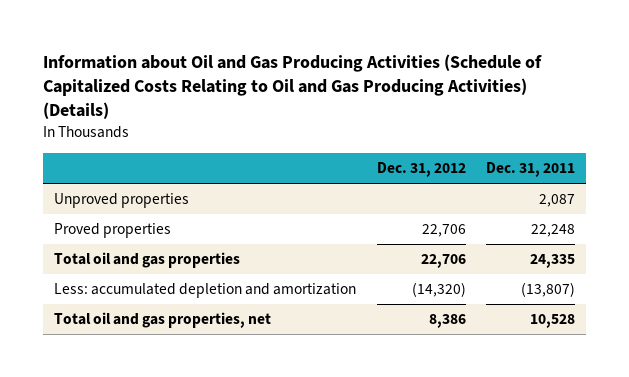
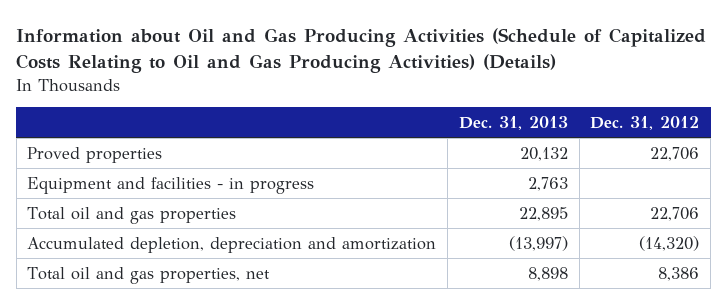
- | Dec. 31, 2012 | Dec. 31, 2011
+ | Dec. 31, 2013 | Dec. 31, 2012
- Unproved properties | | 2,087
+ Equipment and facilities - in progress | 2,763 |
- Less: accumulated depletion and amortization | (14,320) | (13,807)
+ Accumulated depletion, depreciation and amortization | (13,997) | (14,320)

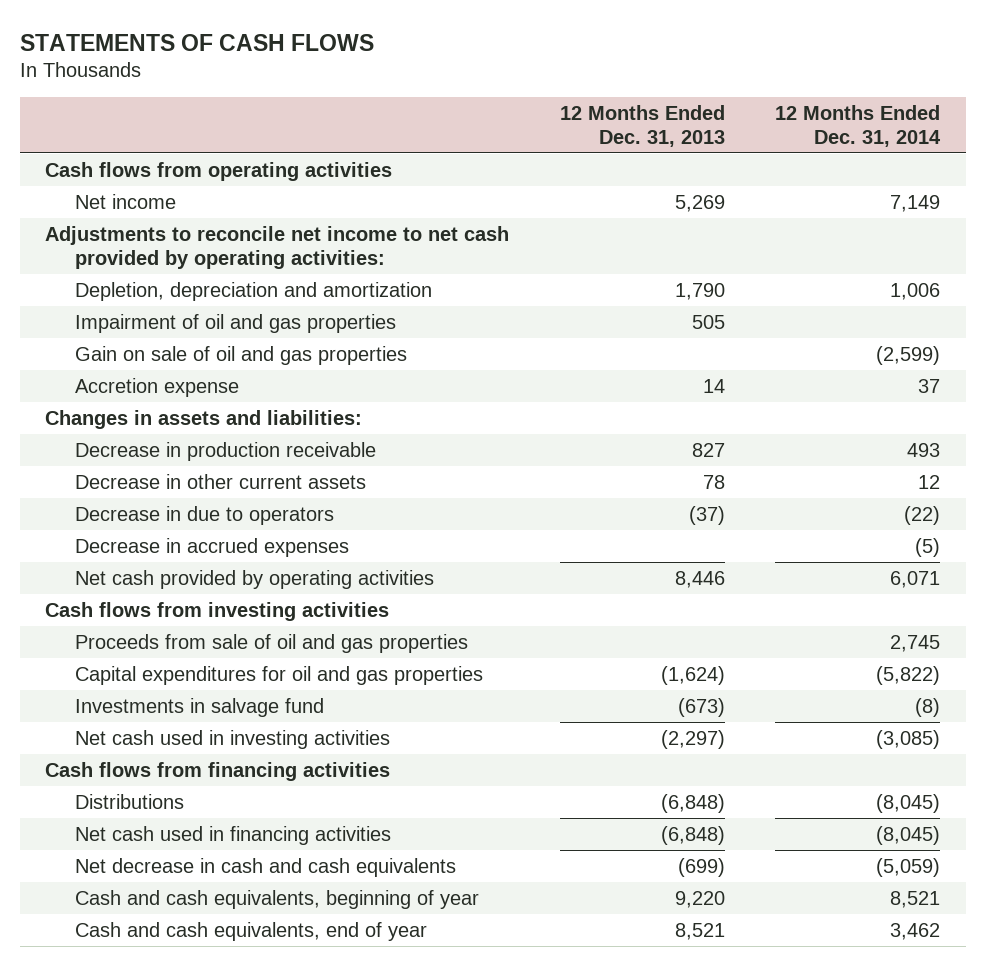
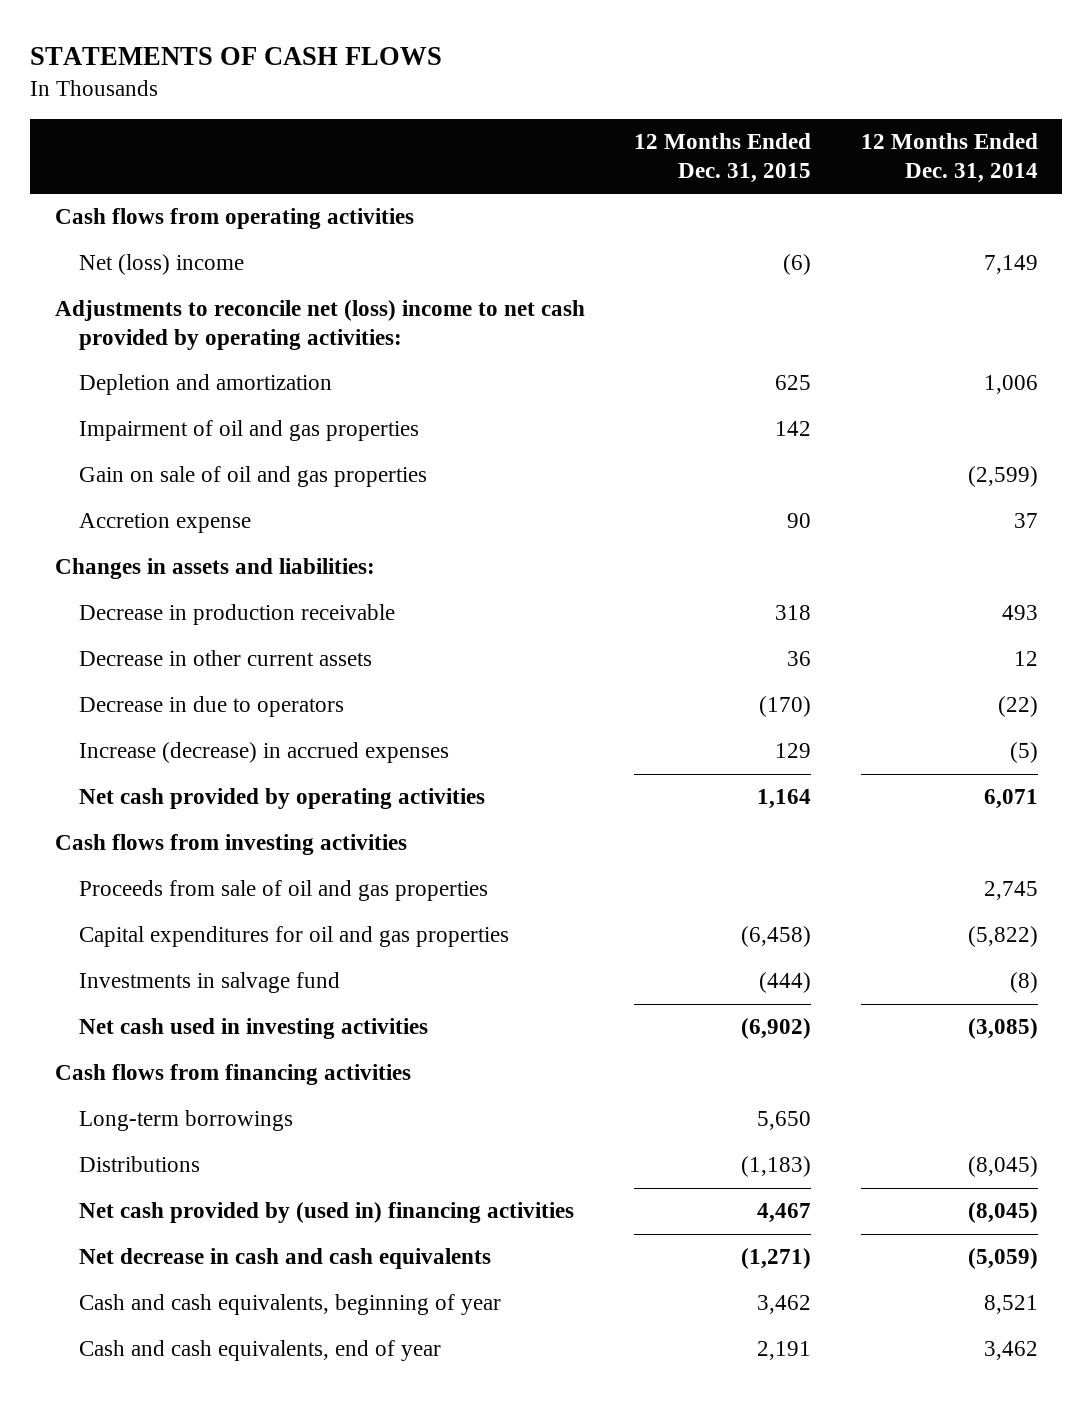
- | 12 Months Ended Dec. 31, 2013 | 12 Months Ended Dec. 31, 2014
+ | 12 Months Ended Dec. 31, 2015 | 12 Months Ended Dec. 31, 2014
- Net income | 5,269 | 7,149
- Adjustments to reconcile net income to net cash provided by operating activities:
- Depletion, depreciation and amortization | 1,790 | 1,006
+ Net (loss) income | (6) | 7,149
+ Adjustments to reconcile net (loss) income to net cash provided by operating activities:
+ Depletion and amortization | 625 | 1,006
- Decrease in accrued expenses | | (5)
+ Increase (decrease) in accrued expenses | 129 | (5)
+ Long-term borrowings | 5,650 |
- Net cash used in financing activities | (6,848) | (8,045)
+ Net cash provided by (used in) financing activities | 4,467 | (8,045)

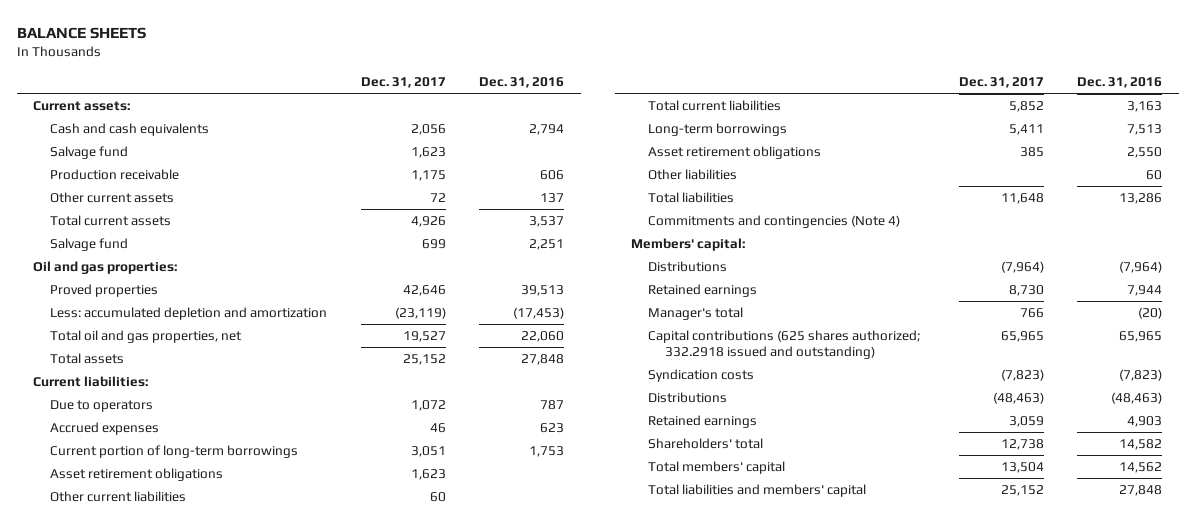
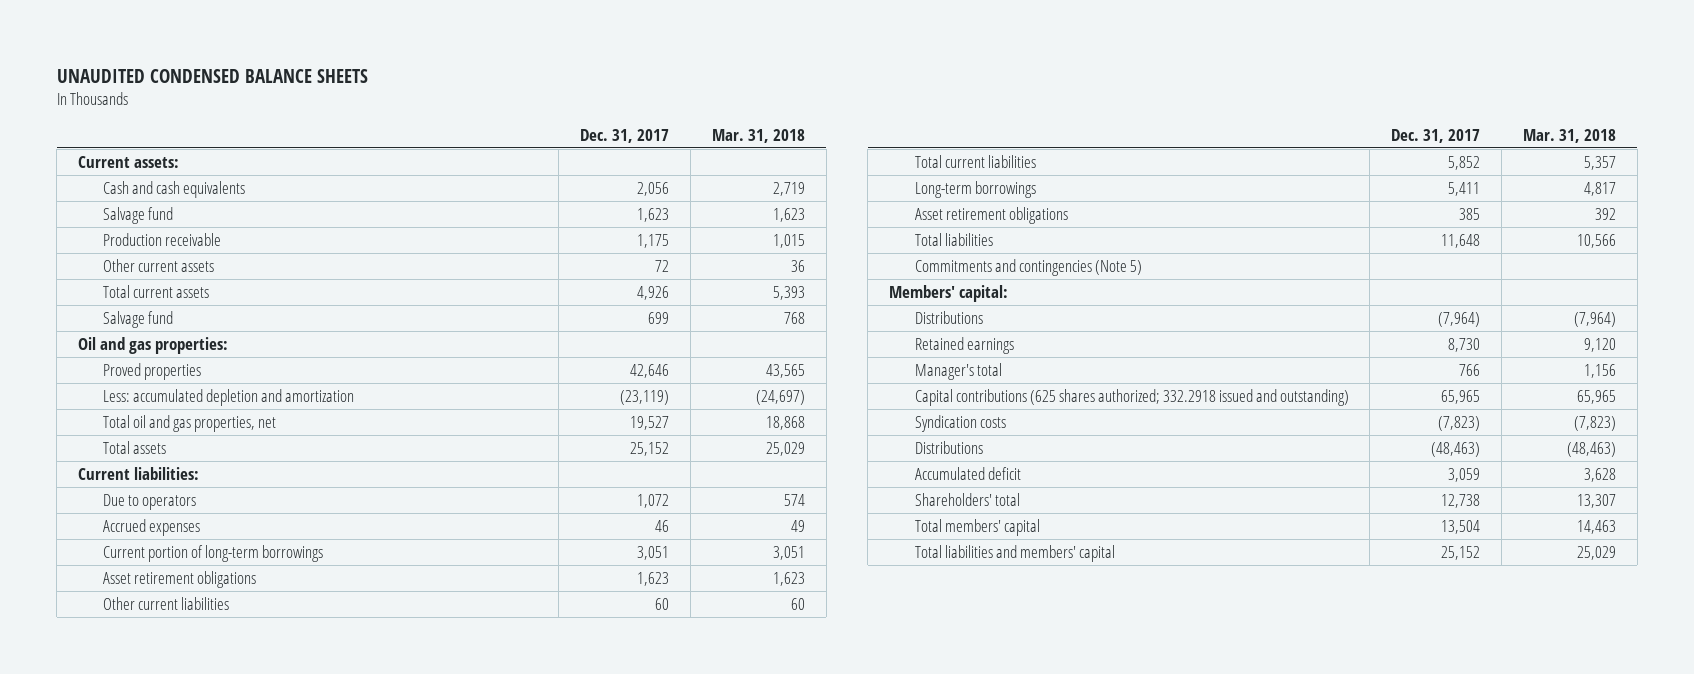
- BALANCE SHEETS
+ UNAUDITED CONDENSED BALANCE SHEETS
- | Dec. 31, 2017 | Dec. 31, 2016
+ | Dec. 31, 2017 | Mar. 31, 2018
- Other liabilities | | 60
- Commitments and contingencies (Note 4)
+ Commitments and contingencies (Note 5)
- Retained earnings | 3,059 | 4,903
+ Accumulated deficit | 3,059 | 3,628

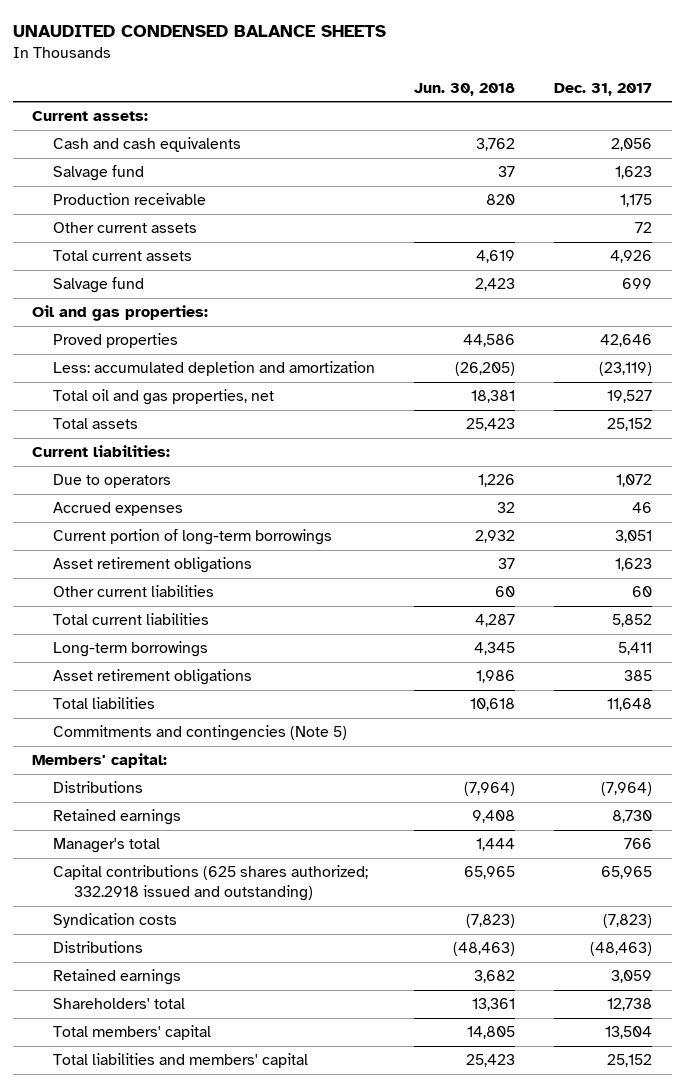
- | Dec. 31, 2017 | Mar. 31, 2018
+ | Jun. 30, 2018 | Dec. 31, 2017
- Accumulated deficit | 3,059 | 3,628
+ Retained earnings | 3,682 | 3,059

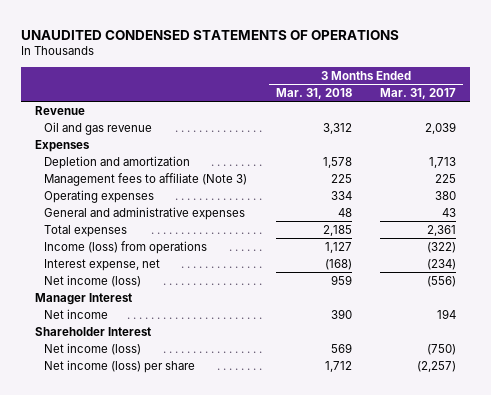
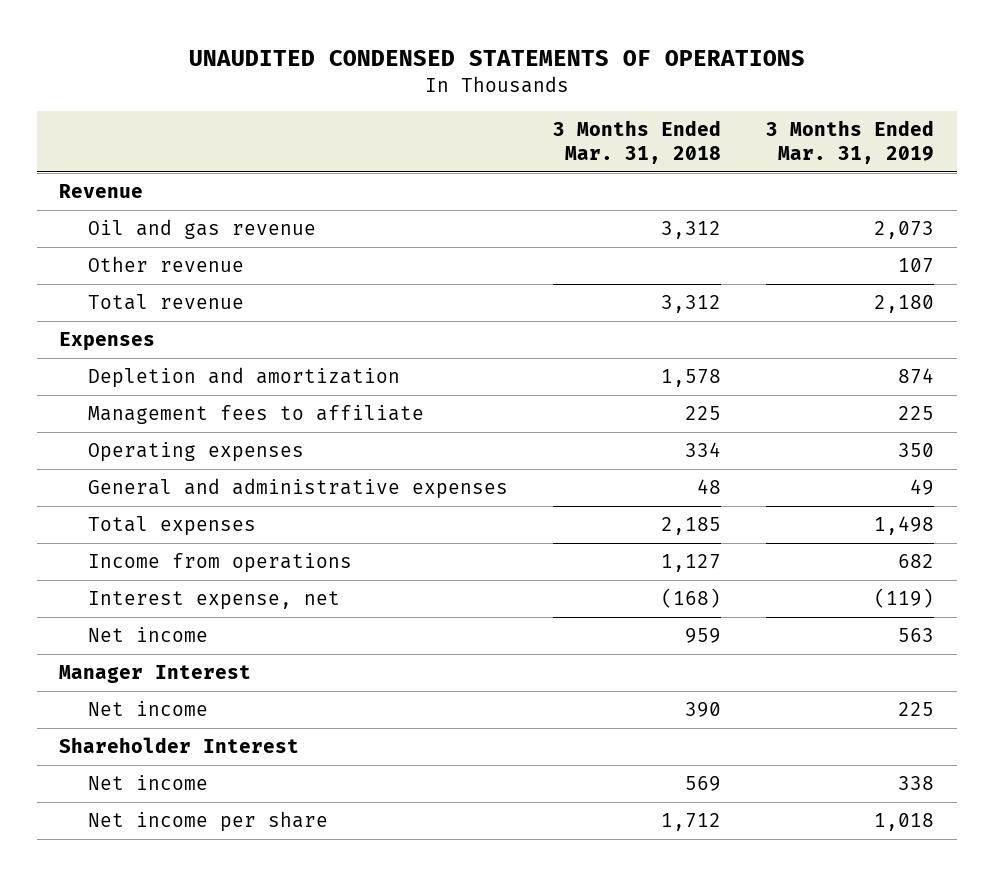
- | 3 Months Ended Mar. 31, 2018 | 3 Months Ended Mar. 31, 2017
+ | 3 Months Ended Mar. 31, 2018 | 3 Months Ended Mar. 31, 2019
+ Other revenue | | 107
+ Total revenue | 3,312 | 2,180
- Management fees to affiliate (Note 3) | 225 | 225
+ Management fees to affiliate | 225 | 225
- Income (loss) from operations | 1,127 | (322)
+ Income from operations | 1,127 | 682
- Net income (loss) | 959 | (556)
+ Net income | 959 | 563
- Net income (loss) | 569 | (750)
- Net income (loss) per share | 1,712 | (2,257)
+ Net income | 569 | 338
+ Net income per share | 1,712 | 1,018

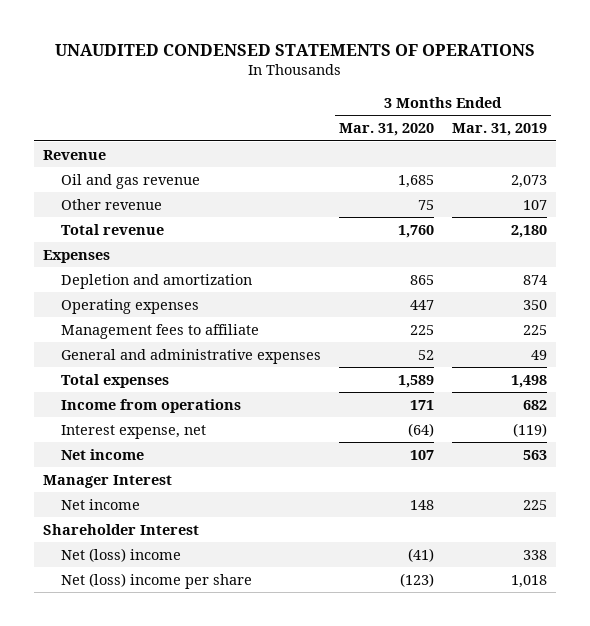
- | 3 Months Ended Mar. 31, 2018 | 3 Months Ended Mar. 31, 2019
+ | 3 Months Ended Mar. 31, 2020 | 3 Months Ended Mar. 31, 2019
moved down: Management fees to affiliate | 225 | 225
- Net income | 569 | 338
- Net income per share | 1,712 | 1,018
+ Net (loss) income | (41) | 338
+ Net (loss) income per share | (123) | 1,018

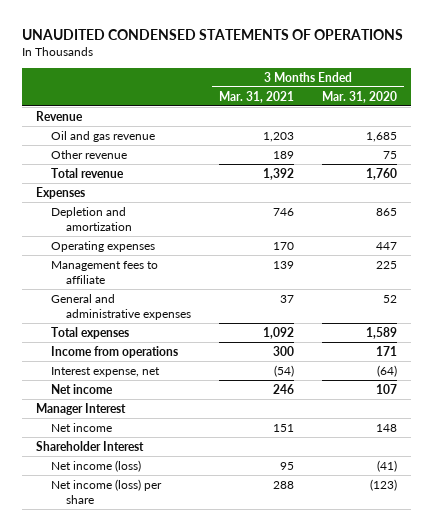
- | 3 Months Ended Mar. 31, 2020 | 3 Months Ended Mar. 31, 2019
+ | 3 Months Ended Mar. 31, 2021 | 3 Months Ended Mar. 31, 2020
- Net (loss) income | (41) | 338
- Net (loss) income per share | (123) | 1,018
+ Net income (loss) | 95 | (41)
+ Net income (loss) per share | 288 | (123)

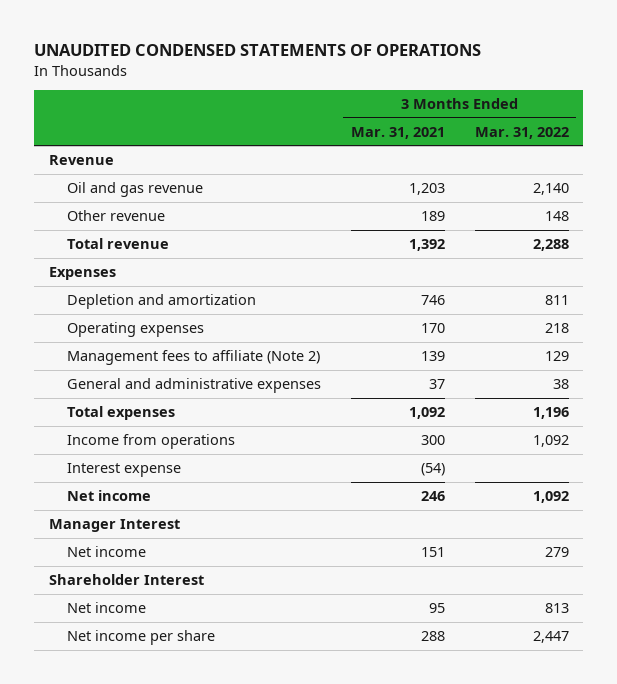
- | 3 Months Ended Mar. 31, 2021 | 3 Months Ended Mar. 31, 2020
+ | 3 Months Ended Mar. 31, 2021 | 3 Months Ended Mar. 31, 2022
- Management fees to affiliate | 139 | 225
+ Management fees to affiliate (Note 2) | 139 | 129
- Interest expense, net | (54) | (64)
+ Interest expense | (54) |
- Net income (loss) | 95 | (41)
- Net income (loss) per share | 288 | (123)
+ Net income | 95 | 813
+ Net income per share | 288 | 2,447

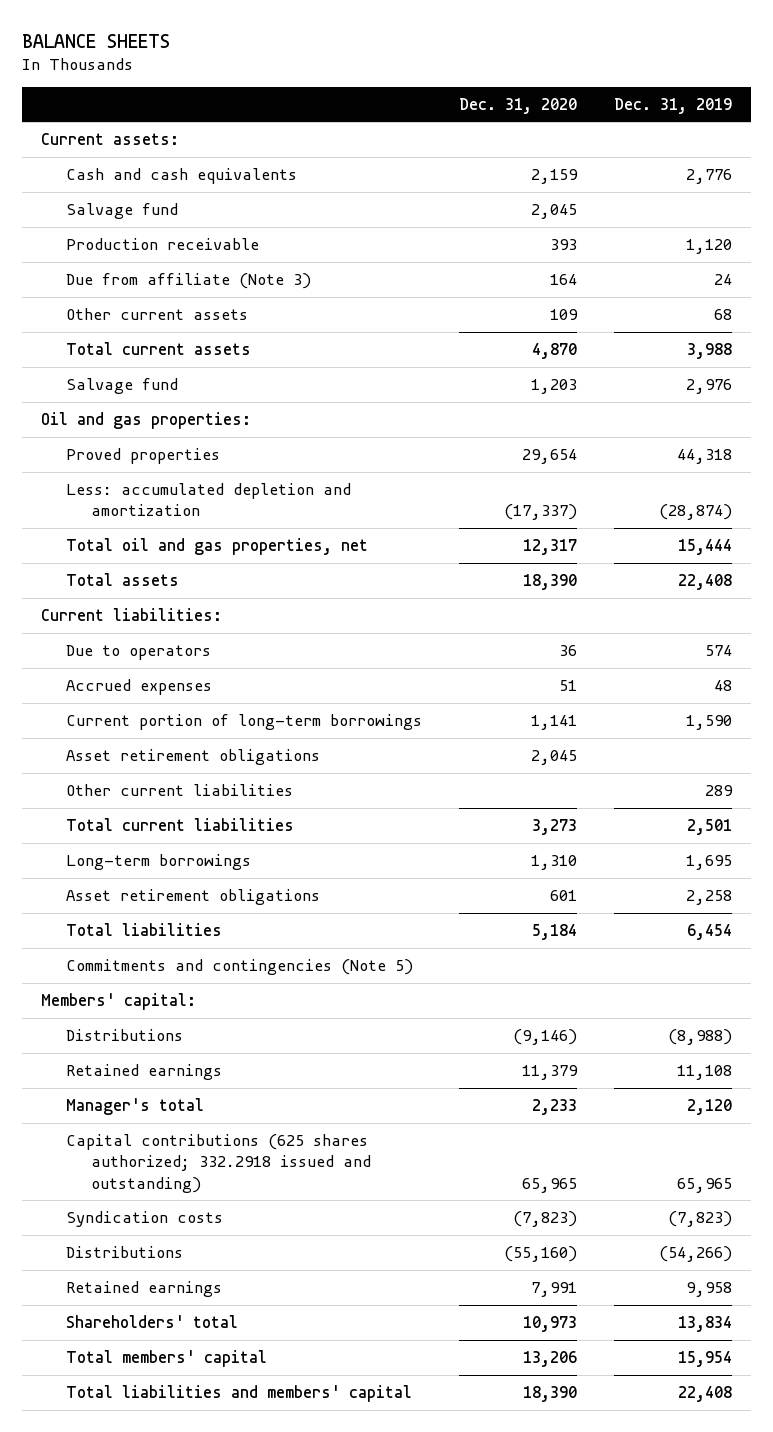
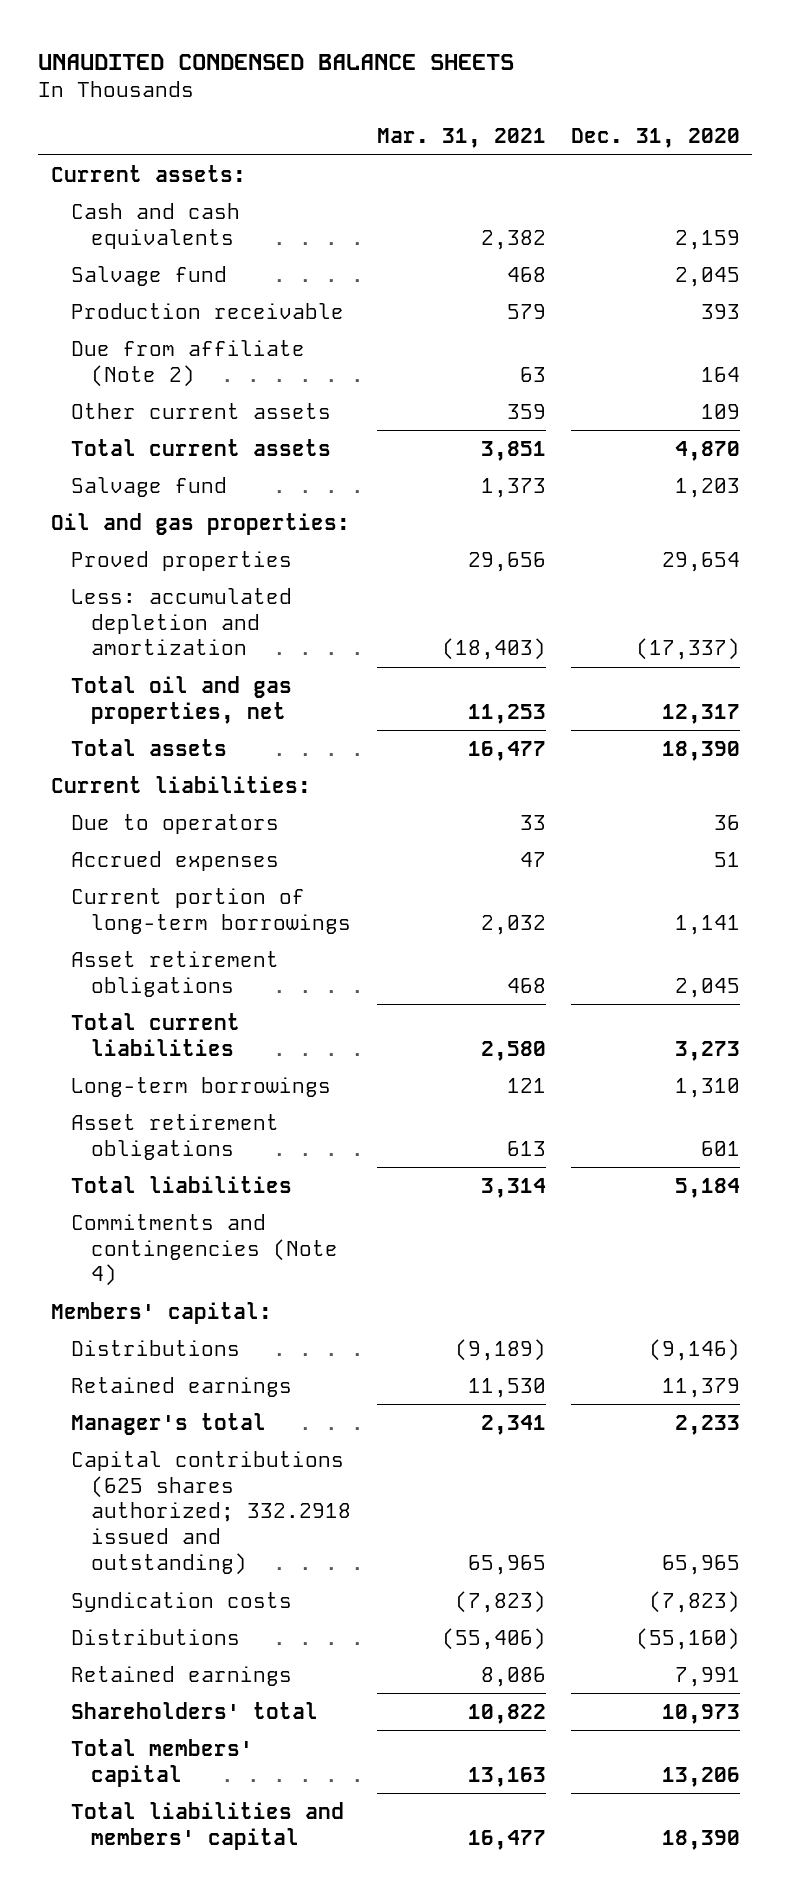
- BALANCE SHEETS
+ UNAUDITED CONDENSED BALANCE SHEETS
- | Dec. 31, 2020 | Dec. 31, 2019
+ | Mar. 31, 2021 | Dec. 31, 2020
- Due from affiliate (Note 3) | 164 | 24
+ Due from affiliate (Note 2) | 63 | 164
- Other current liabilities | | 289
- Commitments and contingencies (Note 5)
+ Commitments and contingencies (Note 4)

